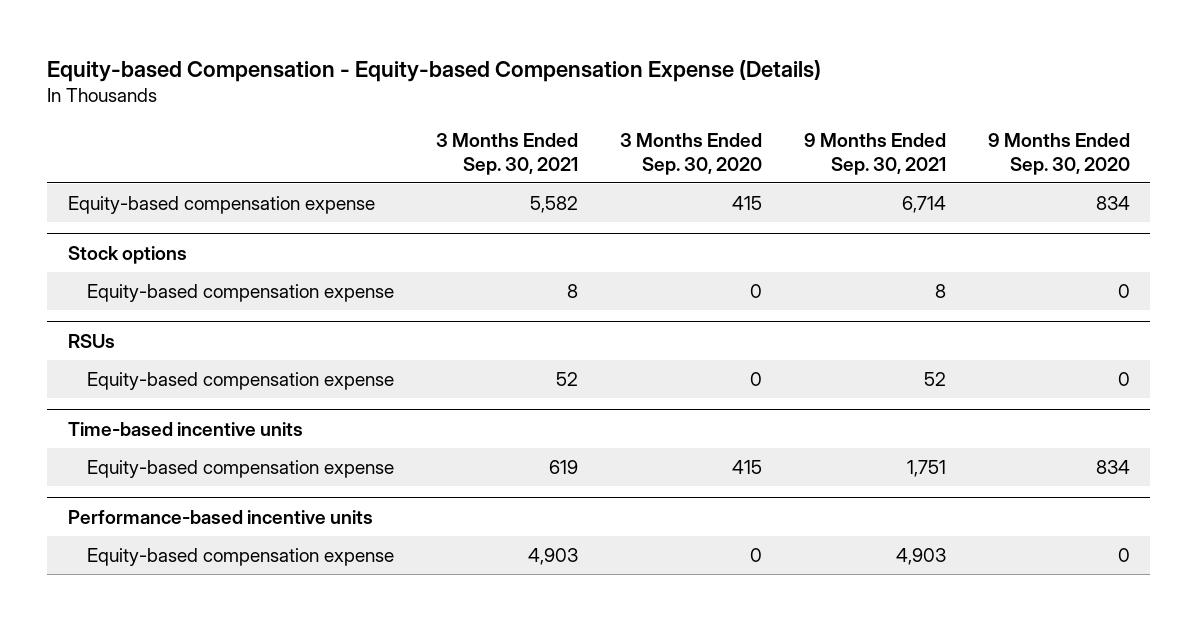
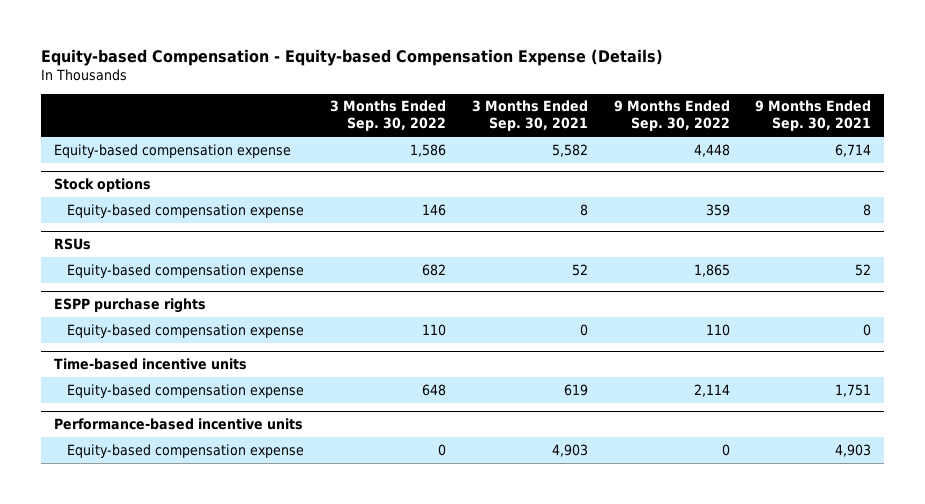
- | 3 Months Ended Sep. 30, 2021 | 3 Months Ended Sep. 30, 2020 | 9 Months Ended Sep. 30, 2021 | 9 Months Ended Sep. 30, 2020
+ | 3 Months Ended Sep. 30, 2022 | 3 Months Ended Sep. 30, 2021 | 9 Months Ended Sep. 30, 2022 | 9 Months Ended Sep. 30, 2021
+ ESPP purchase rights
+ Equity-based compensation expense | 110 | 0 | 110 | 0

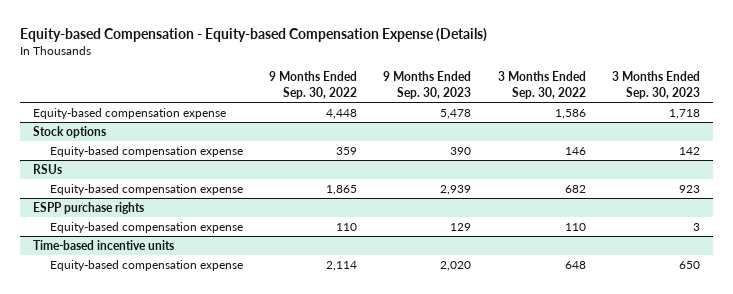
- | 3 Months Ended Sep. 30, 2022 | 3 Months Ended Sep. 30, 2021 | 9 Months Ended Sep. 30, 2022 | 9 Months Ended Sep. 30, 2021
+ | 9 Months Ended Sep. 30, 2022 | 9 Months Ended Sep. 30, 2023 | 3 Months Ended Sep. 30, 2022 | 3 Months Ended Sep. 30, 2023
- Performance-based incentive units
- Equity-based compensation expense | 0 | 4,903 | 0 | 4,903

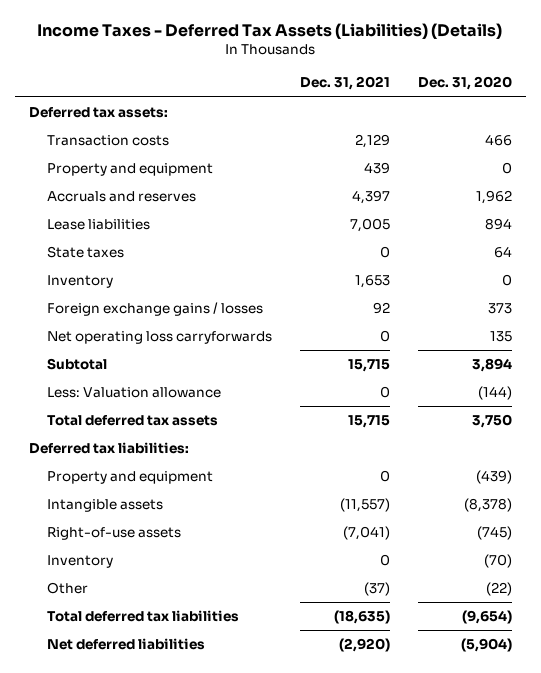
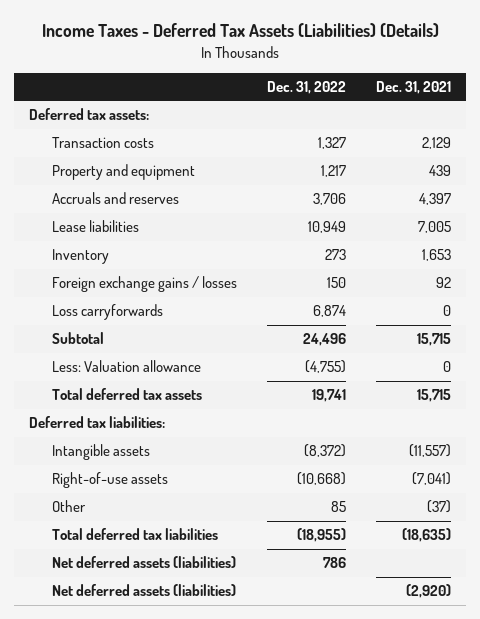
- | Dec. 31, 2021 | Dec. 31, 2020
+ | Dec. 31, 2022 | Dec. 31, 2021
- State taxes | 0 | 64
- Net operating loss carryforwards | 0 | 135
+ Loss carryforwards | 6,874 | 0
- Property and equipment | 0 | (439)
- Inventory | 0 | (70)
- Net deferred liabilities | (2,920) | (5,904)
+ Net deferred assets (liabilities) | 786 |
+ Net deferred assets (liabilities) | | (2,920)

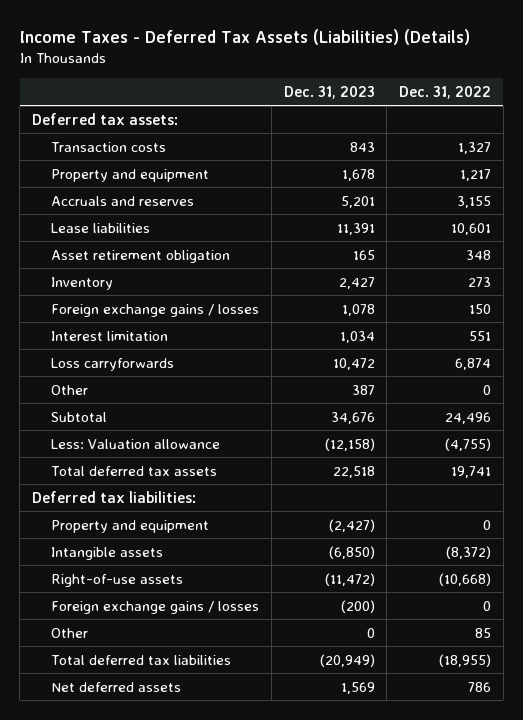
- | Dec. 31, 2022 | Dec. 31, 2021
+ | Dec. 31, 2023 | Dec. 31, 2022
- Accruals and reserves | 3,706 | 4,397
- Lease liabilities | 10,949 | 7,005
+ Accruals and reserves | 5,201 | 3,155
+ Lease liabilities | 11,391 | 10,601
+ Asset retirement obligation | 165 | 348
+ Interest limitation | 1,034 | 551
+ Other | 387 | 0
+ Property and equipment | (2,427) | 0
+ Foreign exchange gains / losses | (200) | 0
- Net deferred assets (liabilities) | 786 |
- Net deferred assets (liabilities) | | (2,920)
+ Net deferred assets | 1,569 | 786

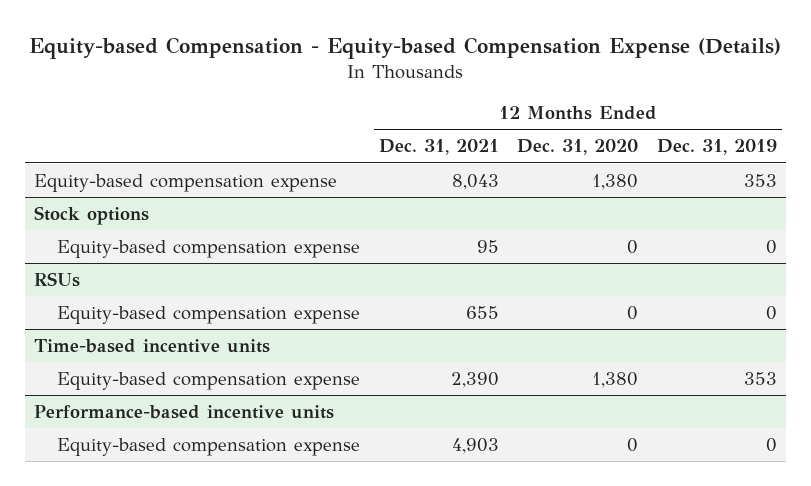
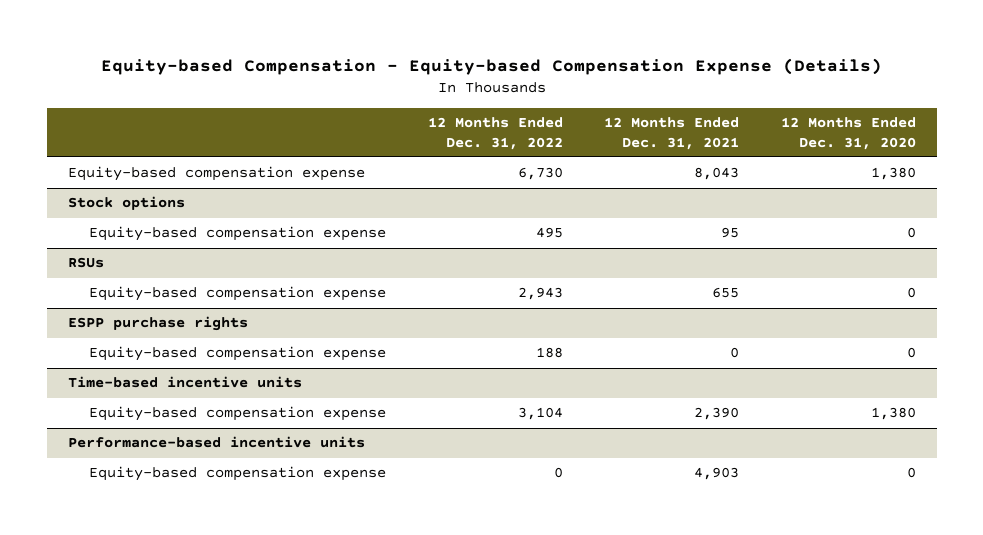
- | 12 Months Ended Dec. 31, 2021 | 12 Months Ended Dec. 31, 2020 | 12 Months Ended Dec. 31, 2019
+ | 12 Months Ended Dec. 31, 2022 | 12 Months Ended Dec. 31, 2021 | 12 Months Ended Dec. 31, 2020
+ ESPP purchase rights
+ Equity-based compensation expense | 188 | 0 | 0

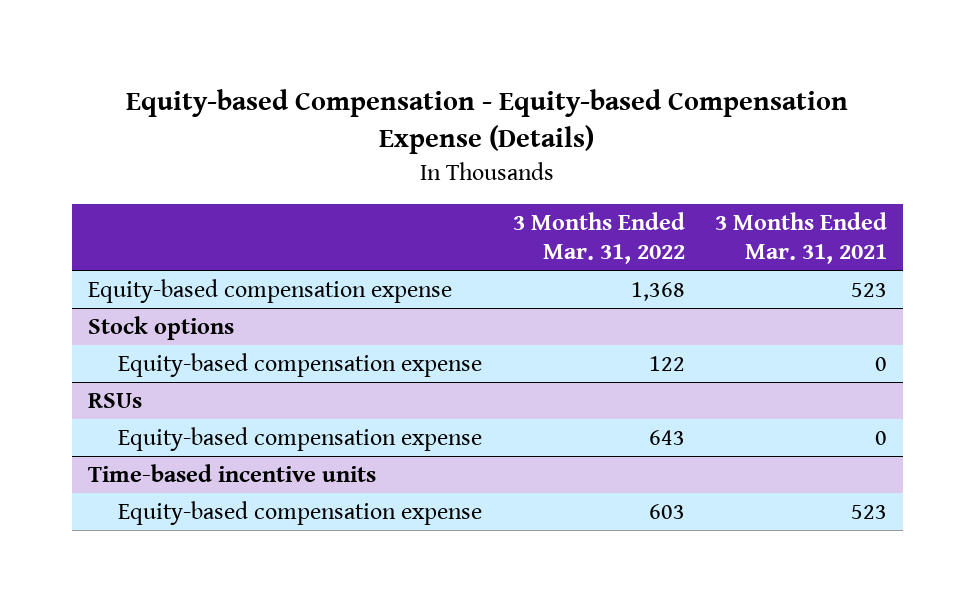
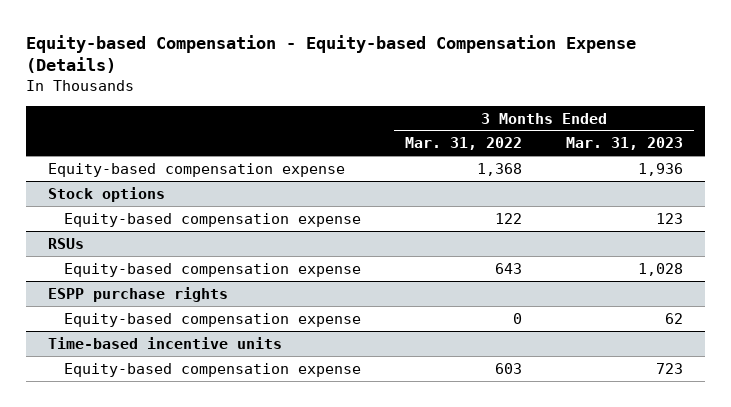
- | 3 Months Ended Mar. 31, 2022 | 3 Months Ended Mar. 31, 2021
+ | 3 Months Ended Mar. 31, 2022 | 3 Months Ended Mar. 31, 2023
+ ESPP purchase rights
+ Equity-based compensation expense | 0 | 62

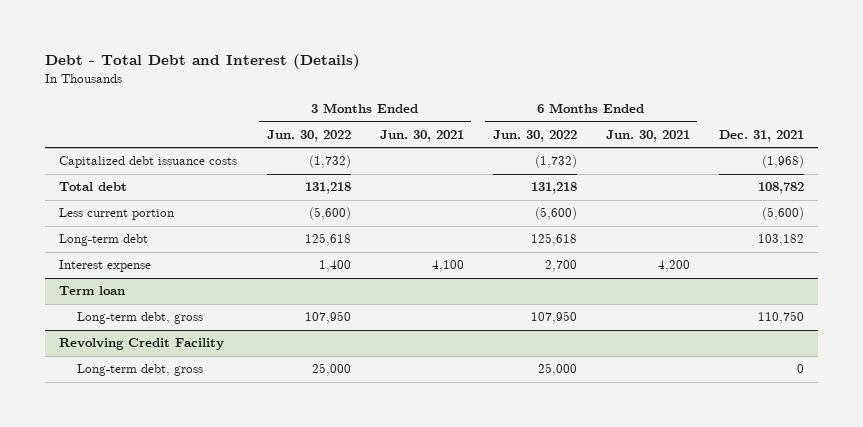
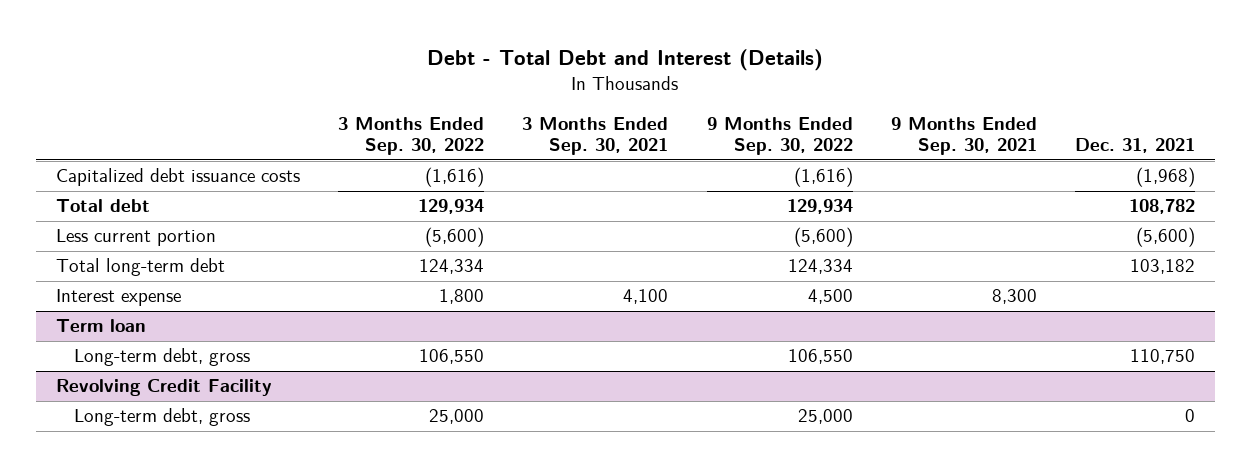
- | 3 Months Ended Jun. 30, 2022 | 3 Months Ended Jun. 30, 2021 | 6 Months Ended Jun. 30, 2022 | 6 Months Ended Jun. 30, 2021 | Dec. 31, 2021
+ | 3 Months Ended Sep. 30, 2022 | 3 Months Ended Sep. 30, 2021 | 9 Months Ended Sep. 30, 2022 | 9 Months Ended Sep. 30, 2021 | Dec. 31, 2021
- Long-term debt | 125,618 | | 125,618 | | 103,182
+ Total long-term debt | 124,334 | | 124,334 | | 103,182

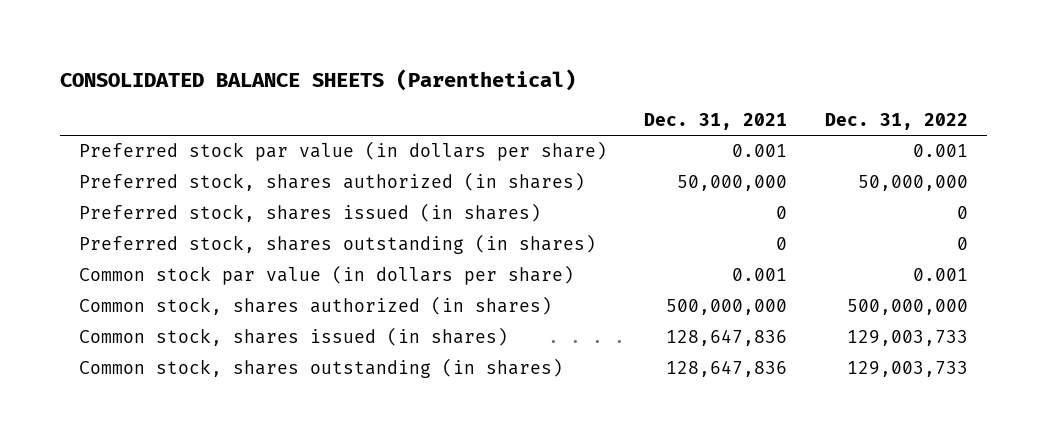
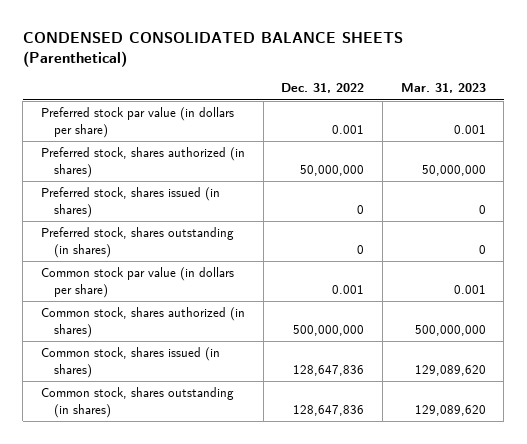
- CONSOLIDATED BALANCE SHEETS (Parenthetical)
+ CONDENSED CONSOLIDATED BALANCE SHEETS (Parenthetical)
- | Dec. 31, 2021 | Dec. 31, 2022
+ | Dec. 31, 2022 | Mar. 31, 2023
- Common stock, shares issued (in shares) | 128,647,836 | 129,003,733
- Common stock, shares outstanding (in shares) | 128,647,836 | 129,003,733
+ Common stock, shares issued (in shares) | 128,647,836 | 129,089,620
+ Common stock, shares outstanding (in shares) | 128,647,836 | 129,089,620

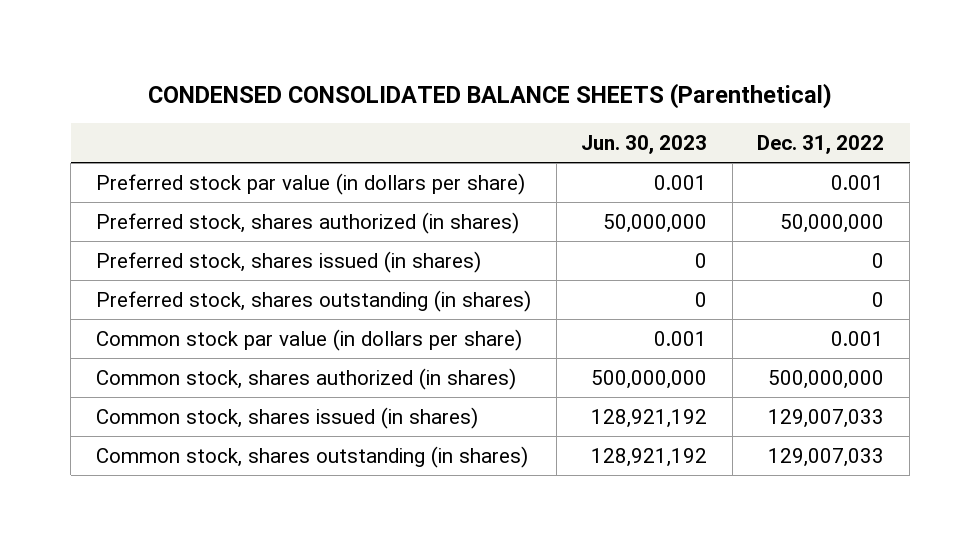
- | Dec. 31, 2022 | Mar. 31, 2023
+ | Jun. 30, 2023 | Dec. 31, 2022
- Common stock, shares issued (in shares) | 128,647,836 | 129,089,620
- Common stock, shares outstanding (in shares) | 128,647,836 | 129,089,620
+ Common stock, shares issued (in shares) | 128,921,192 | 129,007,033
+ Common stock, shares outstanding (in shares) | 128,921,192 | 129,007,033

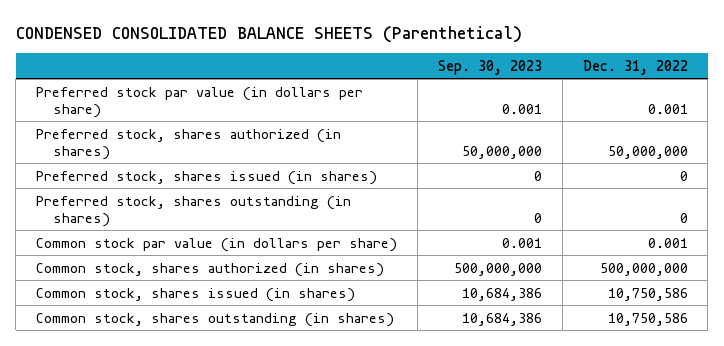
- | Jun. 30, 2023 | Dec. 31, 2022
+ | Sep. 30, 2023 | Dec. 31, 2022
- Common stock, shares issued (in shares) | 128,921,192 | 129,007,033
- Common stock, shares outstanding (in shares) | 128,921,192 | 129,007,033
+ Common stock, shares issued (in shares) | 10,684,386 | 10,750,586
+ Common stock, shares outstanding (in shares) | 10,684,386 | 10,750,586

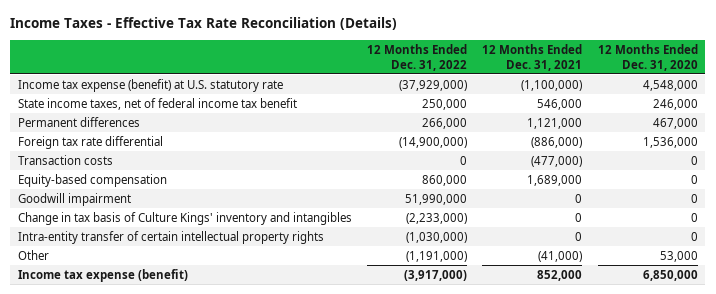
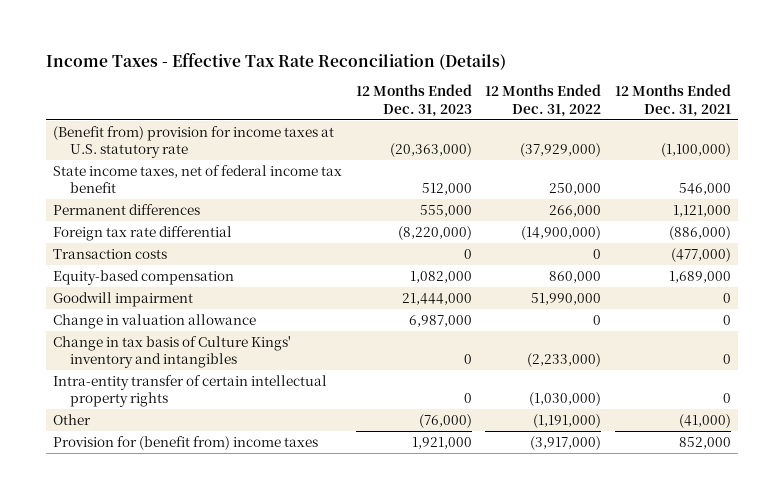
- | 12 Months Ended Dec. 31, 2022 | 12 Months Ended Dec. 31, 2021 | 12 Months Ended Dec. 31, 2020
+ | 12 Months Ended Dec. 31, 2023 | 12 Months Ended Dec. 31, 2022 | 12 Months Ended Dec. 31, 2021
- Income tax expense (benefit) at U.S. statutory rate | (37,929,000) | (1,100,000) | 4,548,000
+ (Benefit from) provision for income taxes at U.S. statutory rate | (20,363,000) | (37,929,000) | (1,100,000)
+ Change in valuation allowance | 6,987,000 | 0 | 0
- Income tax expense (benefit) | (3,917,000) | 852,000 | 6,850,000
+ Provision for (benefit from) income taxes | 1,921,000 | (3,917,000) | 852,000

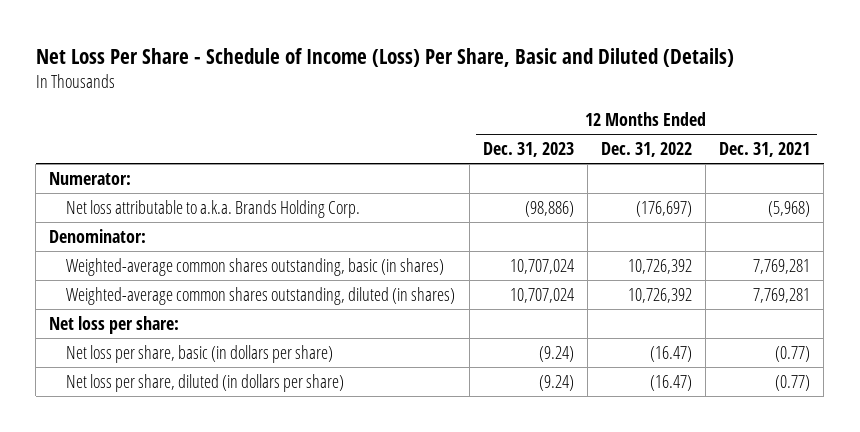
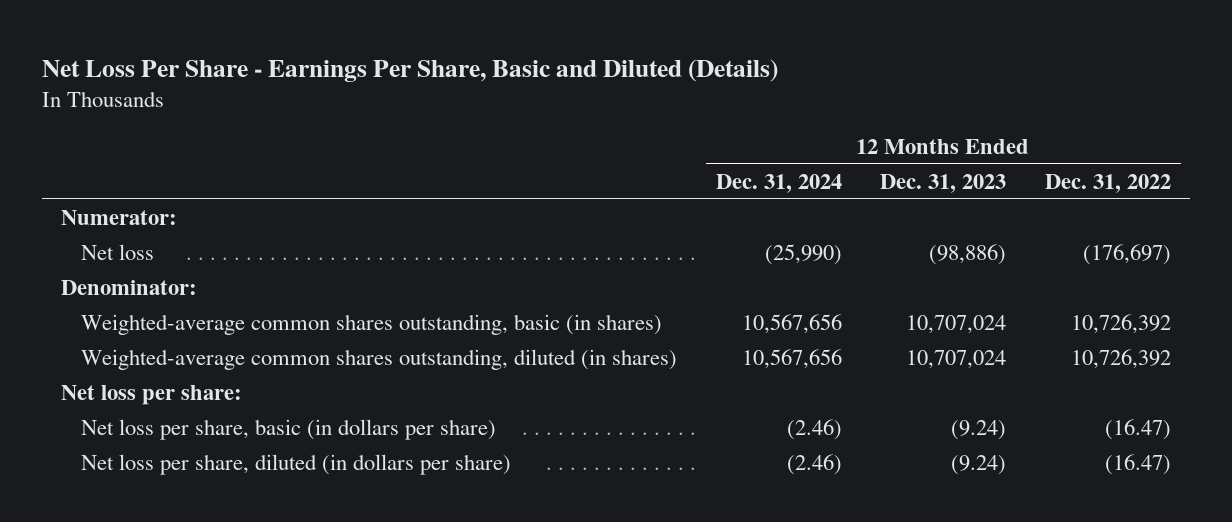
- Net Loss Per Share - Schedule of Income (Loss) Per Share, Basic and Diluted (Details)
+ Net Loss Per Share - Earnings Per Share, Basic and Diluted (Details)
- | 12 Months Ended Dec. 31, 2023 | 12 Months Ended Dec. 31, 2022 | 12 Months Ended Dec. 31, 2021
+ | 12 Months Ended Dec. 31, 2024 | 12 Months Ended Dec. 31, 2023 | 12 Months Ended Dec. 31, 2022
- Net loss attributable to a.k.a. Brands Holding Corp. | (98,886) | (176,697) | (5,968)
+ Net loss | (25,990) | (98,886) | (176,697)

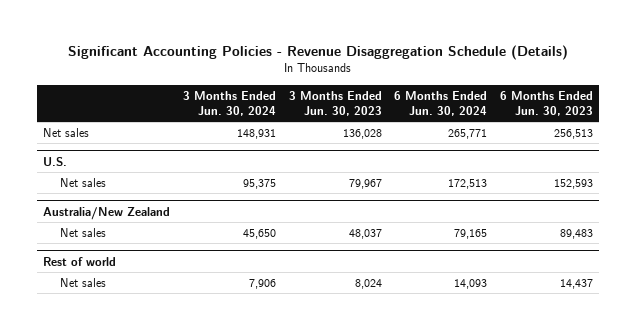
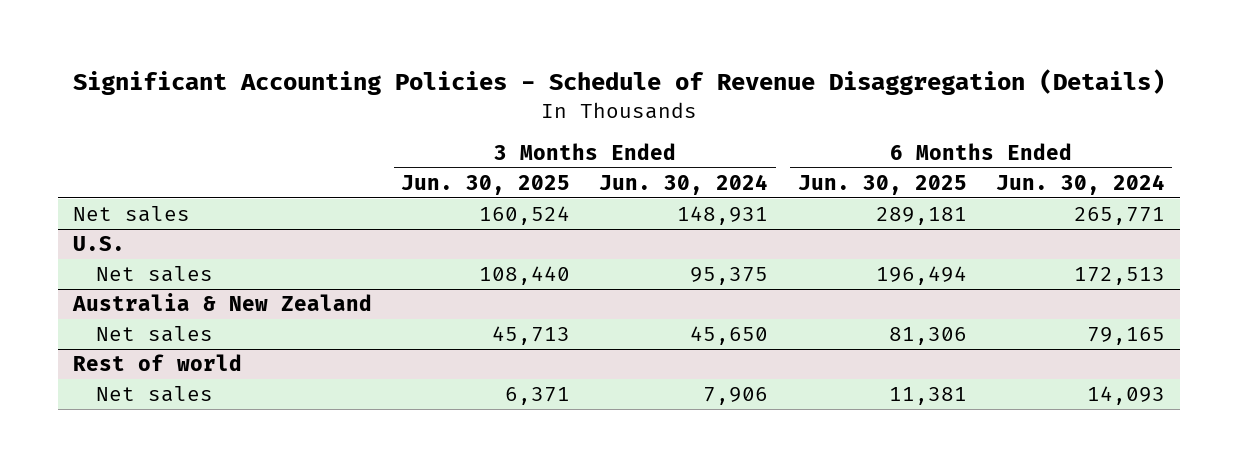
- Significant Accounting Policies - Revenue Disaggregation Schedule (Details)
+ Significant Accounting Policies - Schedule of Revenue Disaggregation (Details)
- | 3 Months Ended Jun. 30, 2024 | 3 Months Ended Jun. 30, 2023 | 6 Months Ended Jun. 30, 2024 | 6 Months Ended Jun. 30, 2023
+ | 3 Months Ended Jun. 30, 2025 | 3 Months Ended Jun. 30, 2024 | 6 Months Ended Jun. 30, 2025 | 6 Months Ended Jun. 30, 2024
- Australia/New Zealand
+ Australia & New Zealand

